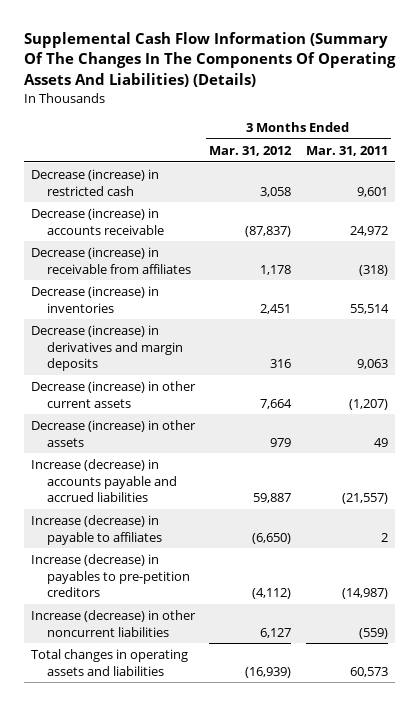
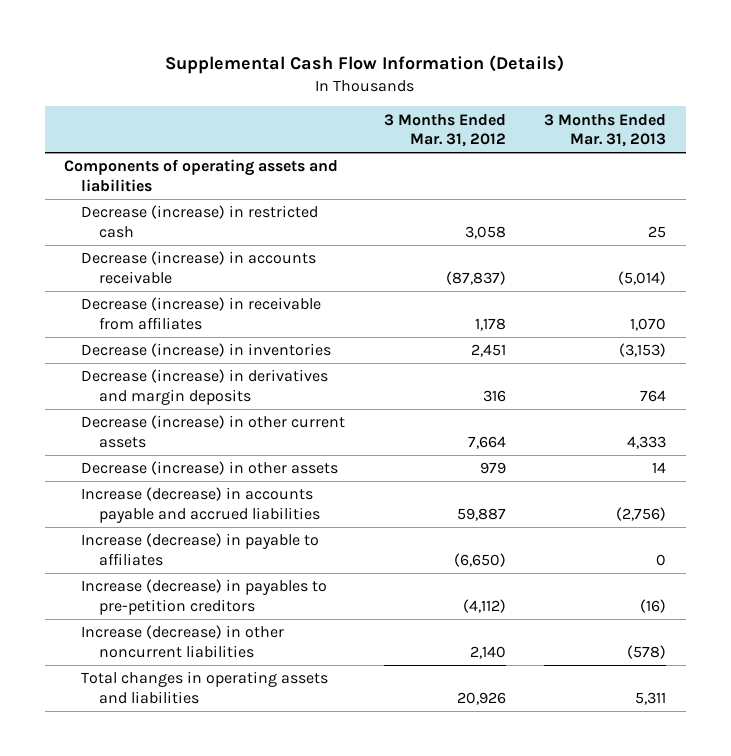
- Supplemental Cash Flow Information (Summary Of The Changes In The Components Of Operating Assets And Liabilities) (Details)
+ Supplemental Cash Flow Information (Details)
- | 3 Months Ended Mar. 31, 2012 | 3 Months Ended Mar. 31, 2011
+ | 3 Months Ended Mar. 31, 2012 | 3 Months Ended Mar. 31, 2013
+ Components of operating assets and liabilities
- Increase (decrease) in other noncurrent liabilities | 6,127 | (559)
- Total changes in operating assets and liabilities | (16,939) | 60,573
+ Increase (decrease) in other noncurrent liabilities | 2,140 | (578)
+ Total changes in operating assets and liabilities | 20,926 | 5,311

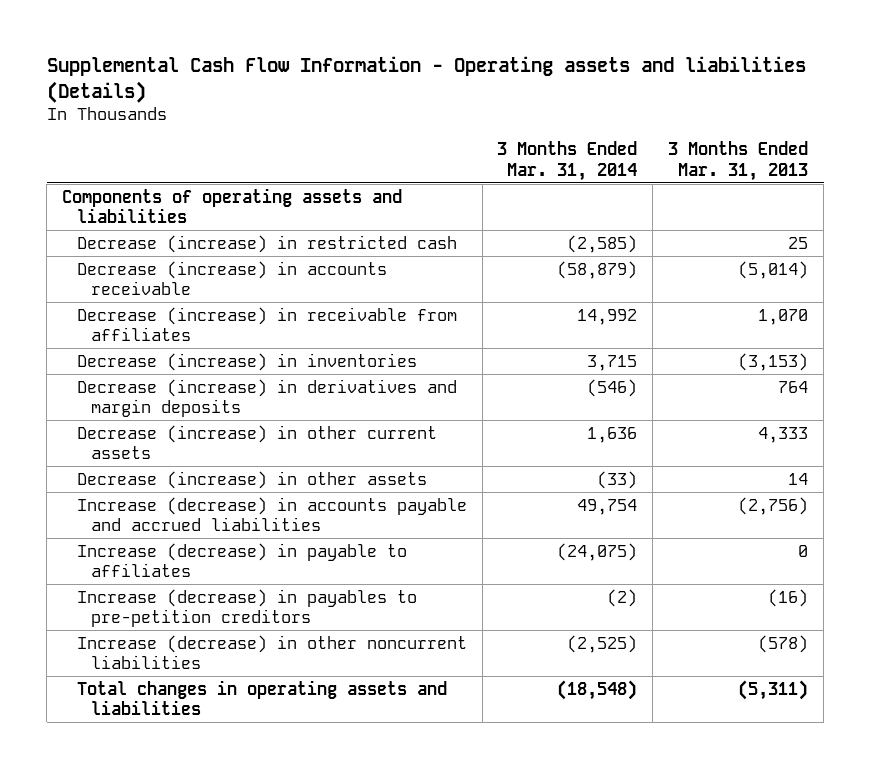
- Supplemental Cash Flow Information (Details)
+ Supplemental Cash Flow Information - Operating assets and liabilities (Details)
- | 3 Months Ended Mar. 31, 2012 | 3 Months Ended Mar. 31, 2013
+ | 3 Months Ended Mar. 31, 2014 | 3 Months Ended Mar. 31, 2013
- Total changes in operating assets and liabilities | 20,926 | 5,311
+ Total changes in operating assets and liabilities | (18,548) | (5,311)

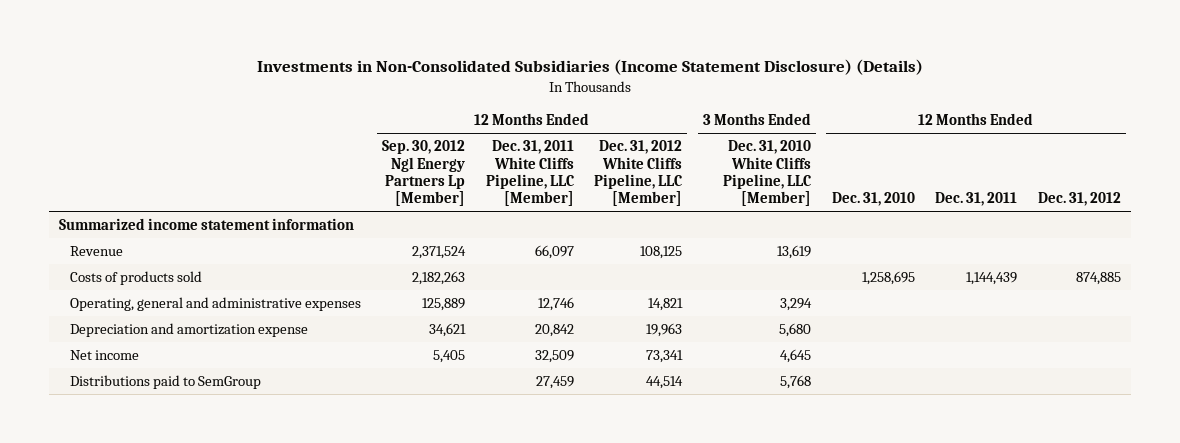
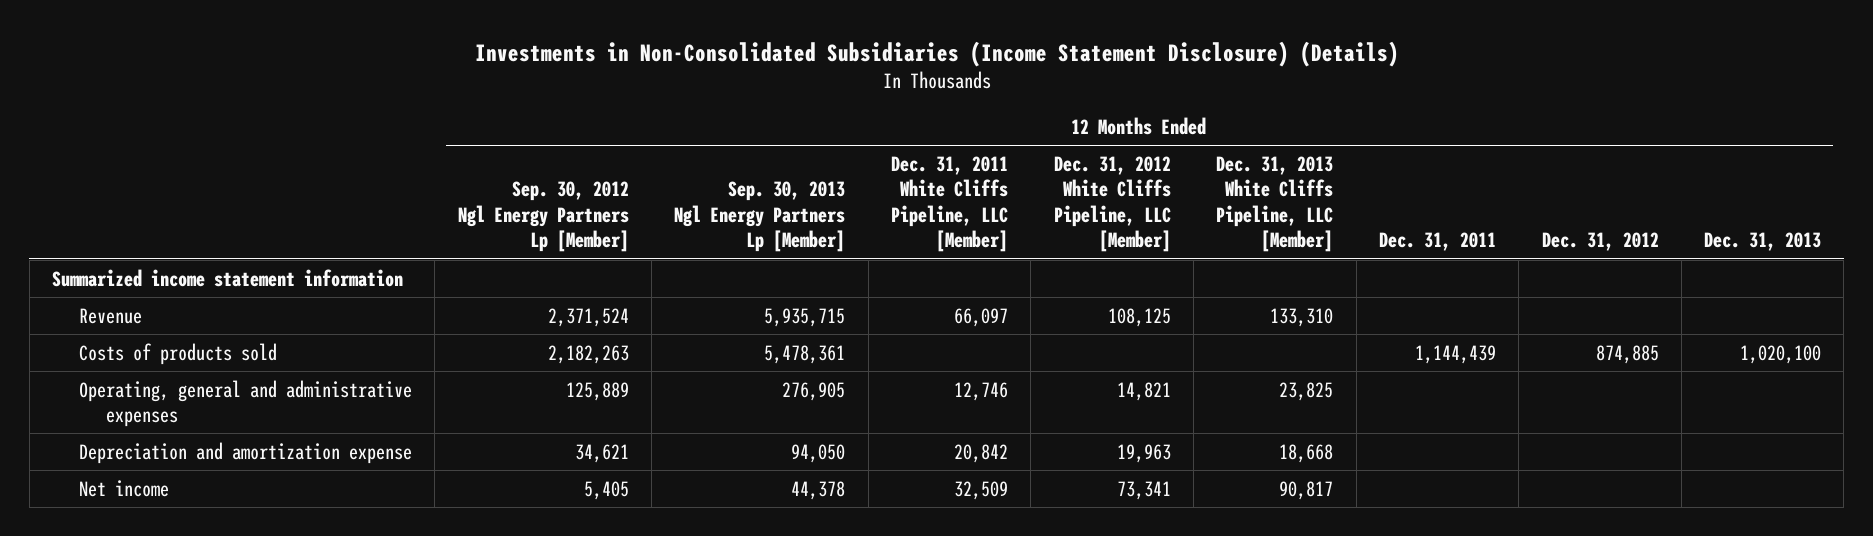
- | 12 Months Ended Sep. 30, 2012 Ngl Energy Partners Lp [Member] | 12 Months Ended Dec. 31, 2011 White Cliffs Pipeline, LLC [Member] | 12 Months Ended Dec. 31, 2012 White Cliffs Pipeline, LLC [Member] | 3 Months Ended Dec. 31, 2010 White Cliffs Pipeline, LLC [Member] | 12 Months Ended Dec. 31, 2010 | 12 Months Ended Dec. 31, 2011 | 12 Months Ended Dec. 31, 2012
+ | 12 Months Ended Sep. 30, 2012 Ngl Energy Partners Lp [Member] | 12 Months Ended Sep. 30, 2013 Ngl Energy Partners Lp [Member] | 12 Months Ended Dec. 31, 2011 White Cliffs Pipeline, LLC [Member] | 12 Months Ended Dec. 31, 2012 White Cliffs Pipeline, LLC [Member] | 12 Months Ended Dec. 31, 2013 White Cliffs Pipeline, LLC [Member] | 12 Months Ended Dec. 31, 2011 | 12 Months Ended Dec. 31, 2012 | 12 Months Ended Dec. 31, 2013
- Distributions paid to SemGroup | | 27,459 | 44,514 | 5,768 | | |

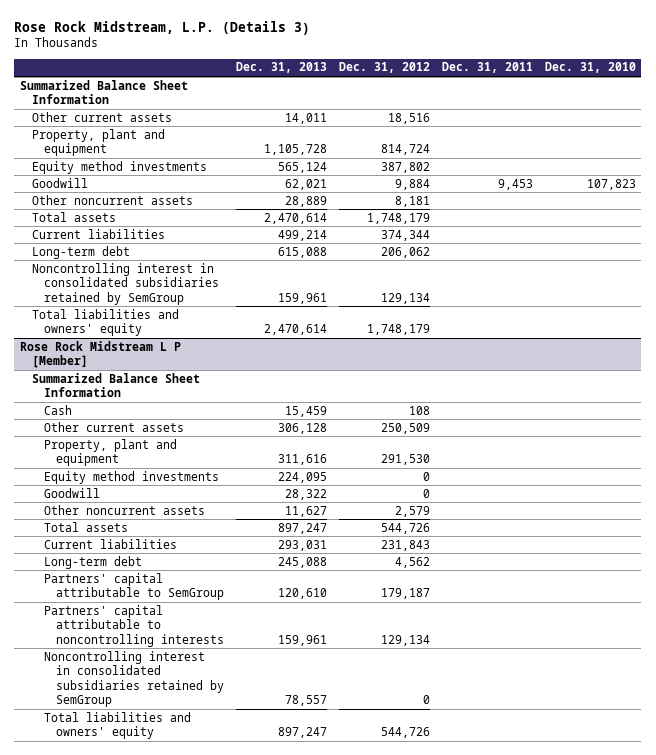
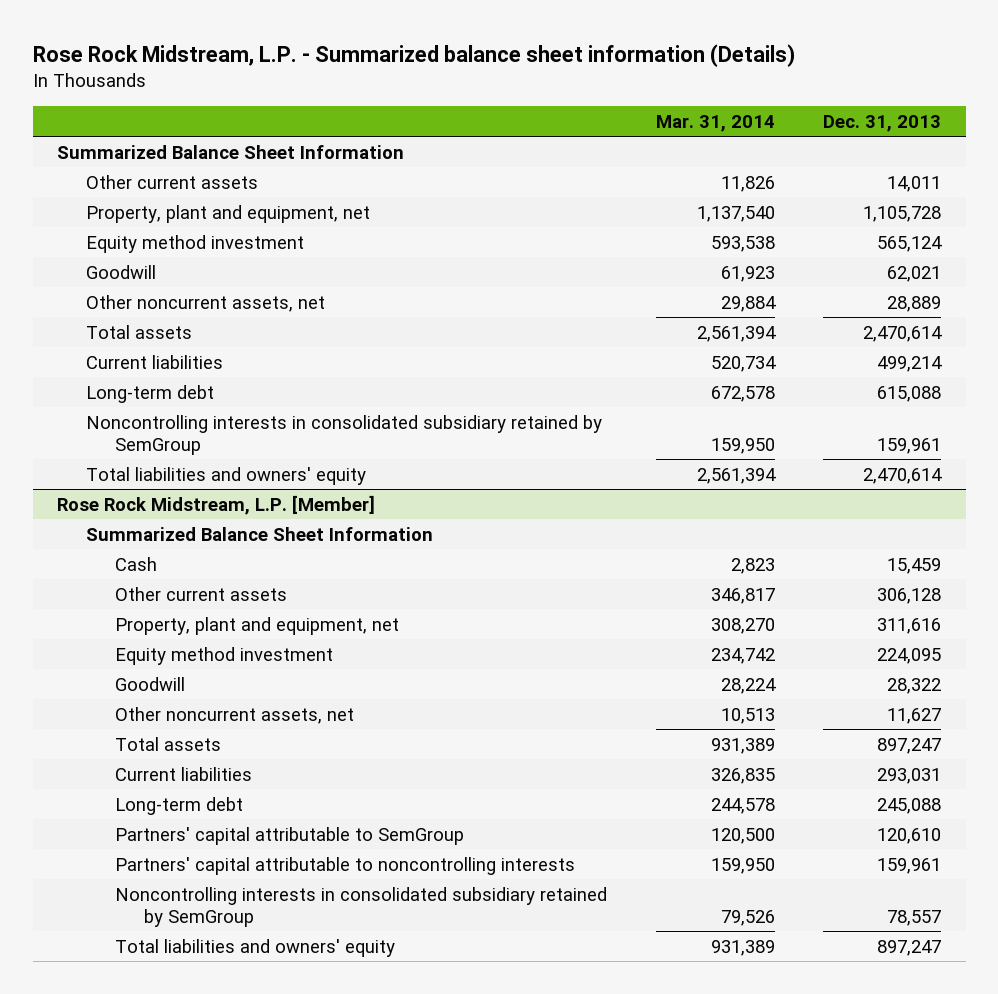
- Rose Rock Midstream, L.P. (Details 3)
+ Rose Rock Midstream, L.P. - Summarized balance sheet information (Details)
- | Dec. 31, 2013 | Dec. 31, 2012 | Dec. 31, 2011 | Dec. 31, 2010
+ | Mar. 31, 2014 | Dec. 31, 2013
- Property, plant and equipment | 1,105,728 | 814,724 | |
- Equity method investments | 565,124 | 387,802 | |
+ Property, plant and equipment, net | 1,137,540 | 1,105,728
+ Equity method investment | 593,538 | 565,124
- Other noncurrent assets | 28,889 | 8,181 | |
+ Other noncurrent assets, net | 29,884 | 28,889
- Noncontrolling interest in consolidated subsidiaries retained by SemGroup | 159,961 | 129,134 | |
+ Noncontrolling interests in consolidated subsidiary retained by SemGroup | 159,950 | 159,961
- Rose Rock Midstream L P [Member]
+ Rose Rock Midstream, L.P. [Member]
- Property, plant and equipment | 311,616 | 291,530 | |
- Equity method investments | 224,095 | 0 | |
+ Property, plant and equipment, net | 308,270 | 311,616
+ Equity method investment | 234,742 | 224,095
- Other noncurrent assets | 11,627 | 2,579 | |
+ Other noncurrent assets, net | 10,513 | 11,627
- Noncontrolling interest in consolidated subsidiaries retained by SemGroup | 78,557 | 0 | |
+ Noncontrolling interests in consolidated subsidiary retained by SemGroup | 79,526 | 78,557

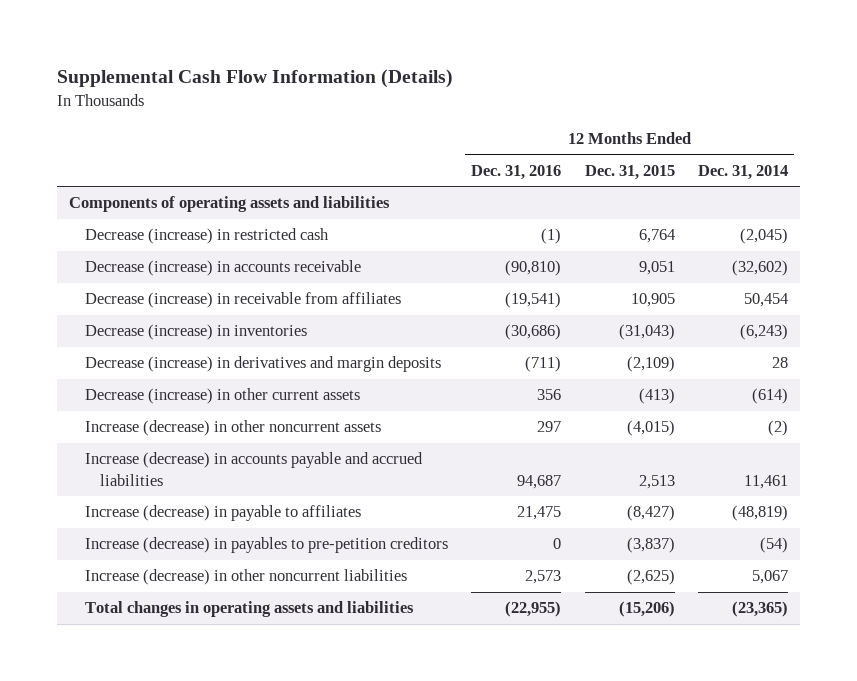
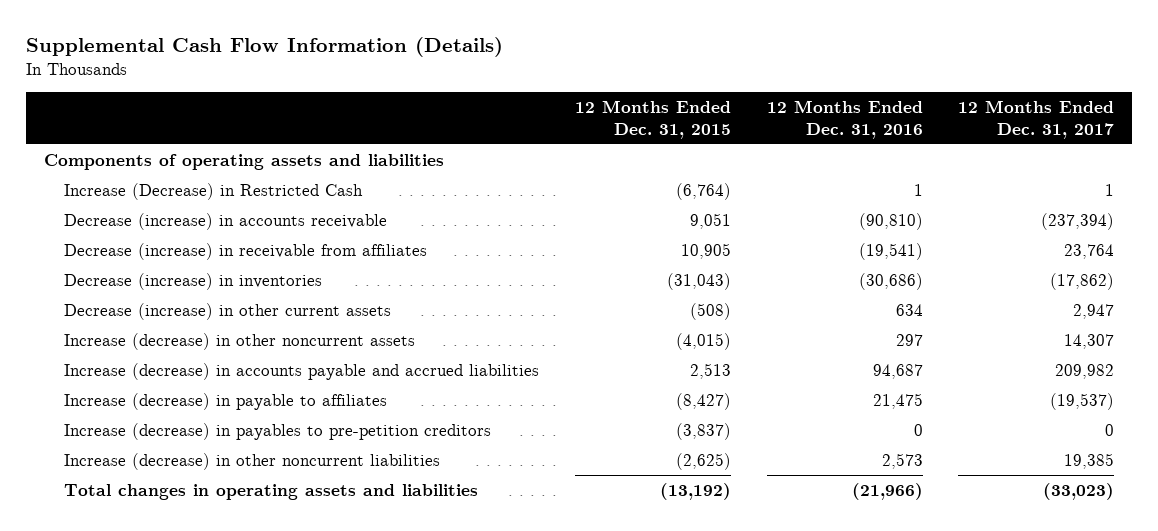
- | 12 Months Ended Dec. 31, 2016 | 12 Months Ended Dec. 31, 2015 | 12 Months Ended Dec. 31, 2014
+ | 12 Months Ended Dec. 31, 2015 | 12 Months Ended Dec. 31, 2016 | 12 Months Ended Dec. 31, 2017
- Decrease (increase) in restricted cash | (1) | 6,764 | (2,045)
+ Increase (Decrease) in Restricted Cash | (6,764) | 1 | 1
- Decrease (increase) in derivatives and margin deposits | (711) | (2,109) | 28
- Decrease (increase) in other current assets | 356 | (413) | (614)
+ Decrease (increase) in other current assets | (508) | 634 | 2,947
- Total changes in operating assets and liabilities | (22,955) | (15,206) | (23,365)
+ Total changes in operating assets and liabilities | (13,192) | (21,966) | (33,023)

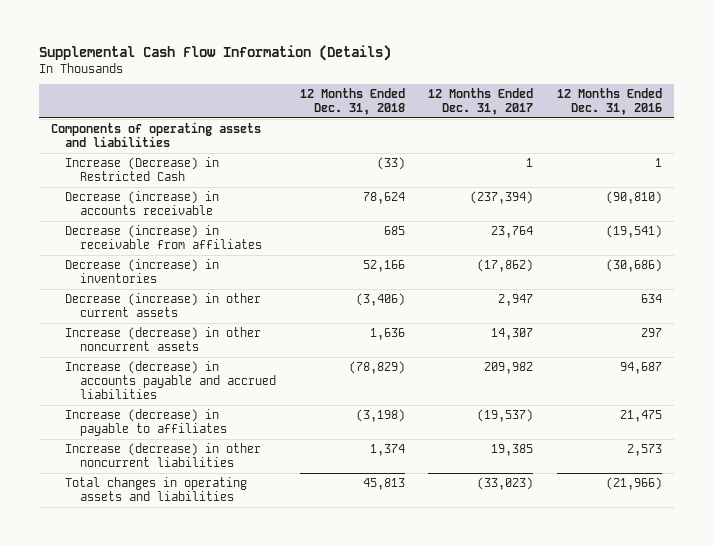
- | 12 Months Ended Dec. 31, 2015 | 12 Months Ended Dec. 31, 2016 | 12 Months Ended Dec. 31, 2017
+ | 12 Months Ended Dec. 31, 2018 | 12 Months Ended Dec. 31, 2017 | 12 Months Ended Dec. 31, 2016
- Increase (decrease) in payables to pre-petition creditors | (3,837) | 0 | 0

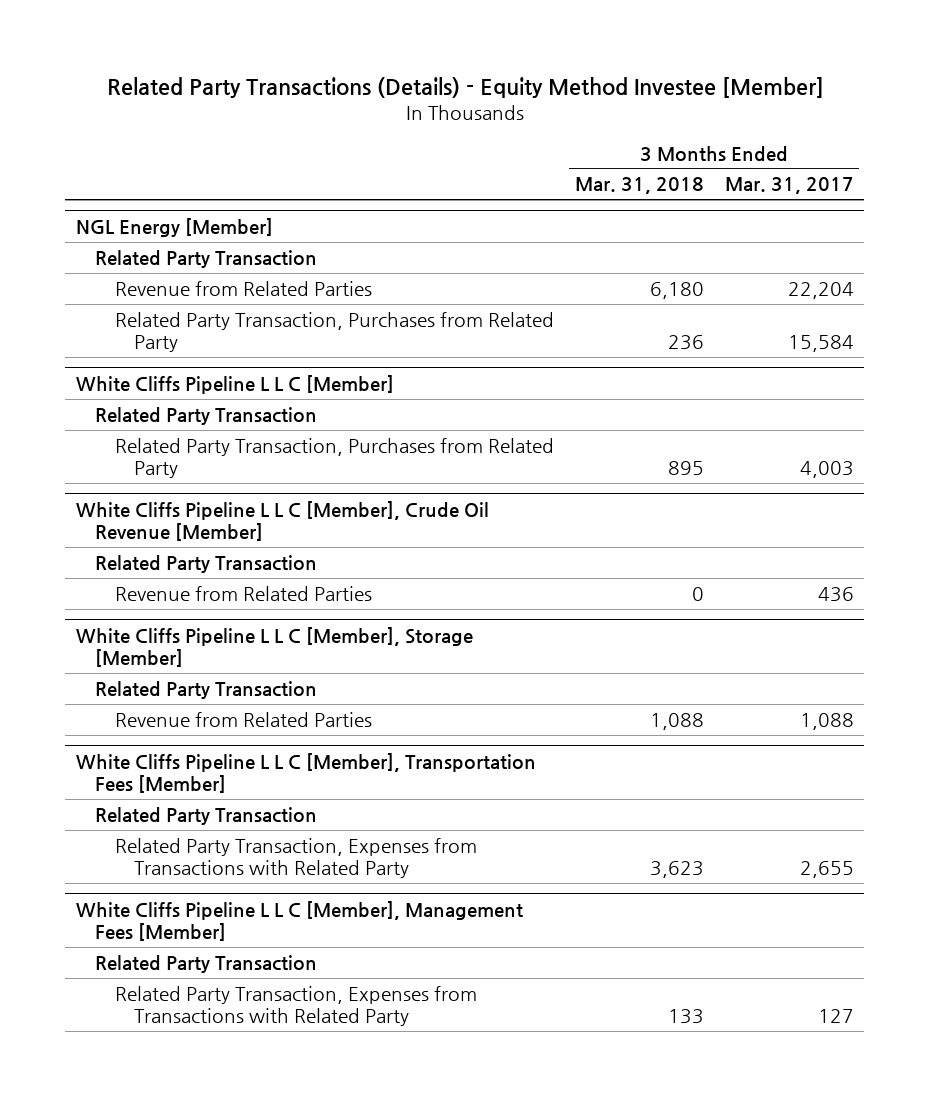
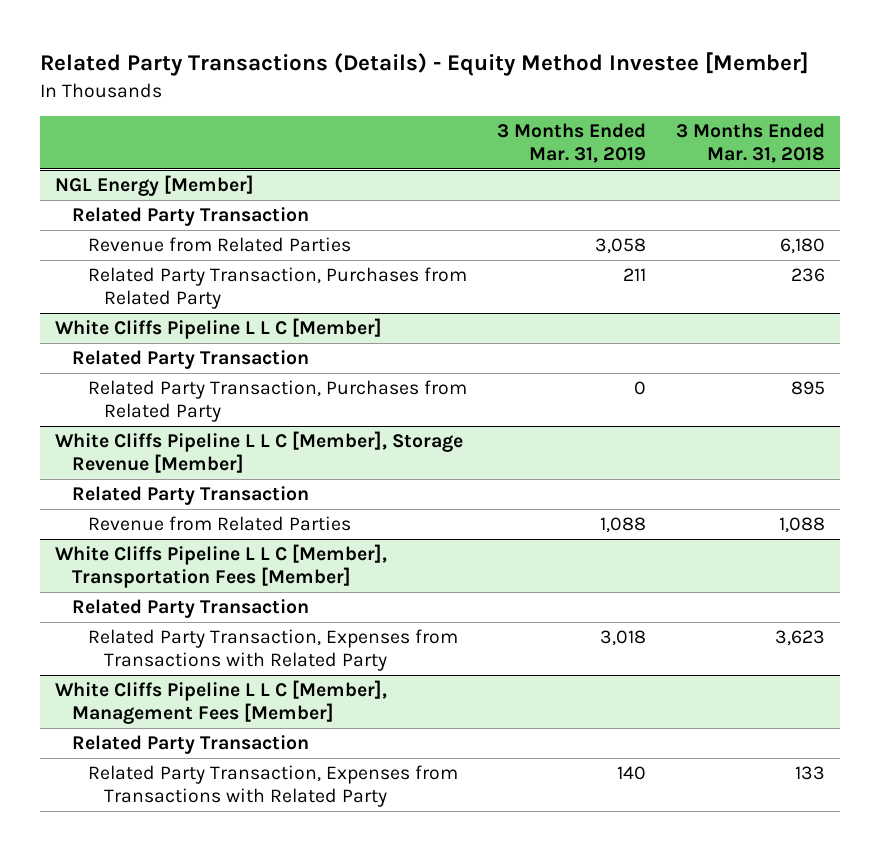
- | 3 Months Ended Mar. 31, 2018 | 3 Months Ended Mar. 31, 2017
+ | 3 Months Ended Mar. 31, 2019 | 3 Months Ended Mar. 31, 2018
- White Cliffs Pipeline L L C [Member], Crude Oil Revenue [Member]
- Related Party Transaction
- Revenue from Related Parties | 0 | 436
- White Cliffs Pipeline L L C [Member], Storage [Member]
+ White Cliffs Pipeline L L C [Member], Storage Revenue [Member]

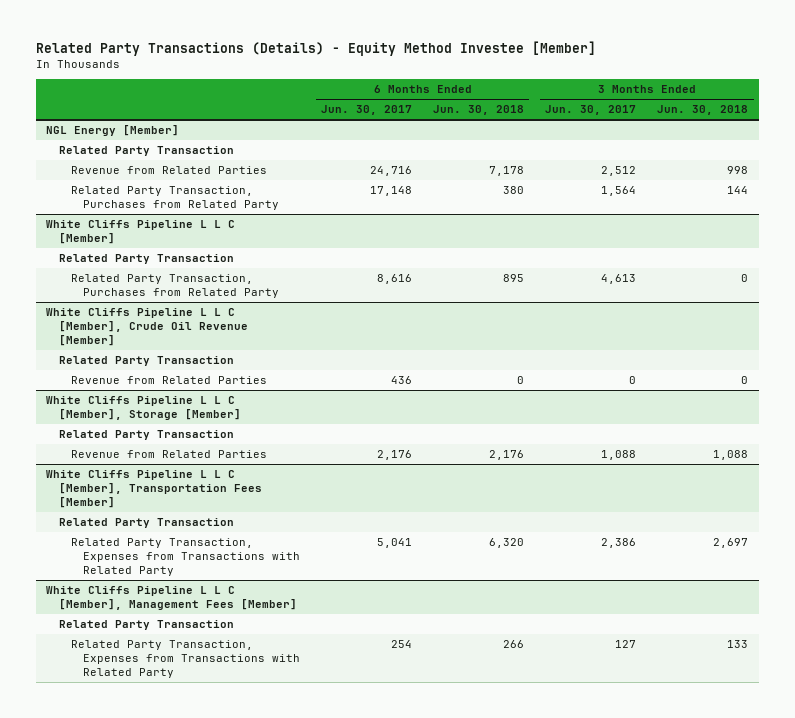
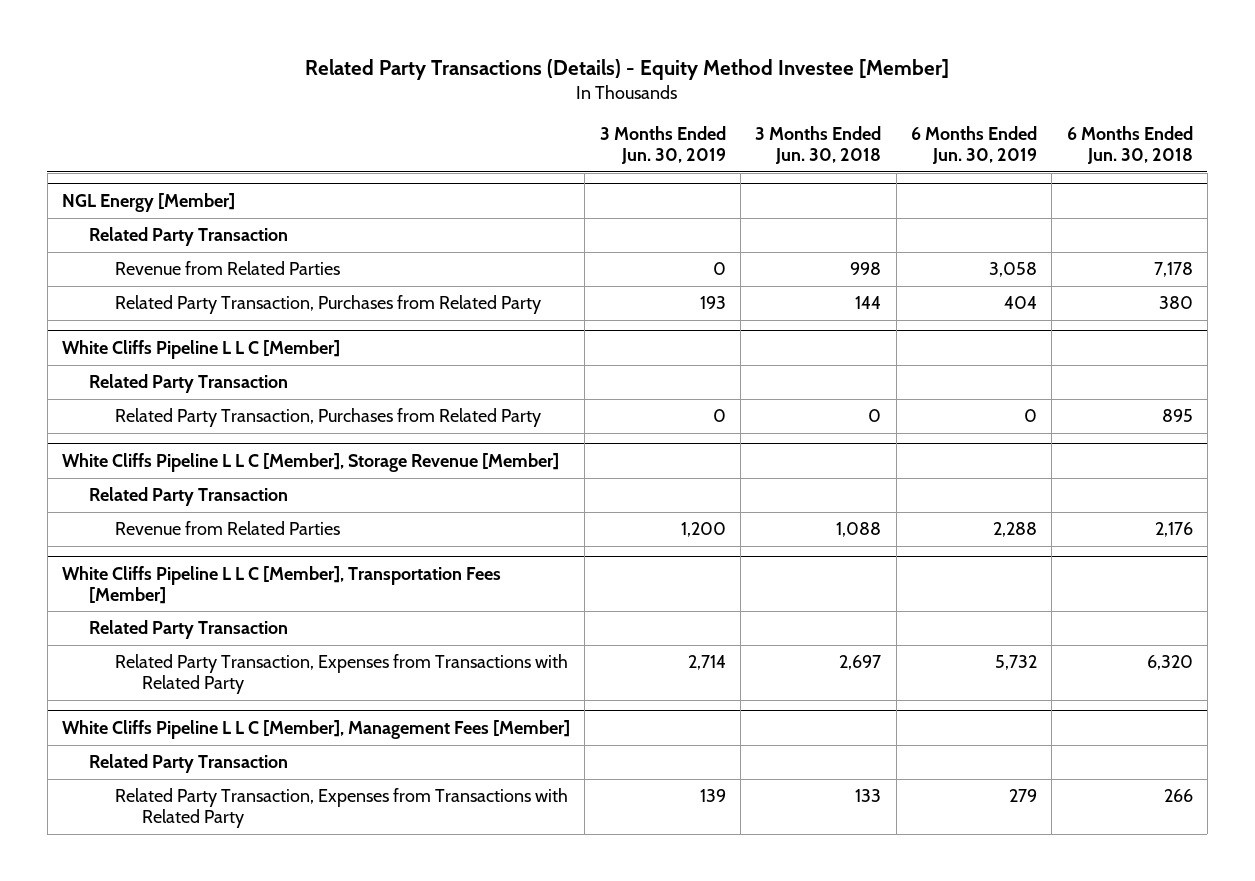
- | 6 Months Ended Jun. 30, 2017 | 6 Months Ended Jun. 30, 2018 | 3 Months Ended Jun. 30, 2017 | 3 Months Ended Jun. 30, 2018
+ | 3 Months Ended Jun. 30, 2019 | 3 Months Ended Jun. 30, 2018 | 6 Months Ended Jun. 30, 2019 | 6 Months Ended Jun. 30, 2018
- White Cliffs Pipeline L L C [Member], Crude Oil Revenue [Member]
- Related Party Transaction
- Revenue from Related Parties | 436 | 0 | 0 | 0
- White Cliffs Pipeline L L C [Member], Storage [Member]
+ White Cliffs Pipeline L L C [Member], Storage Revenue [Member]

